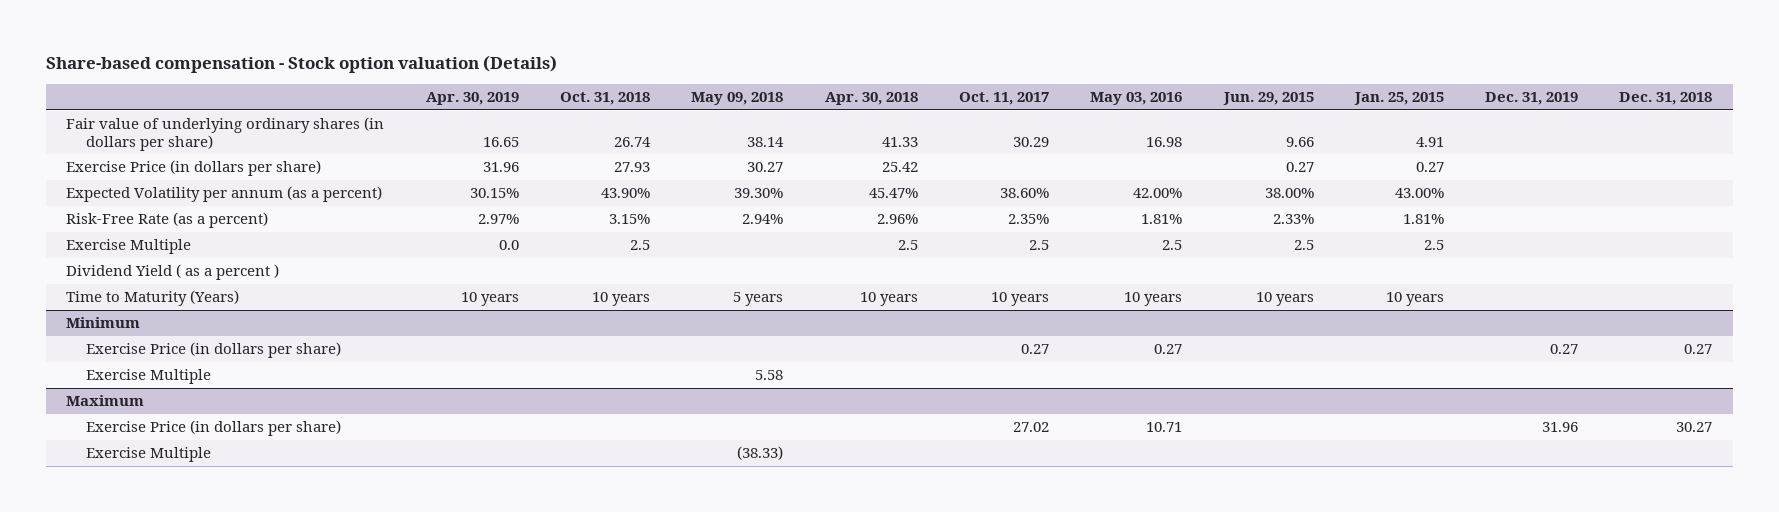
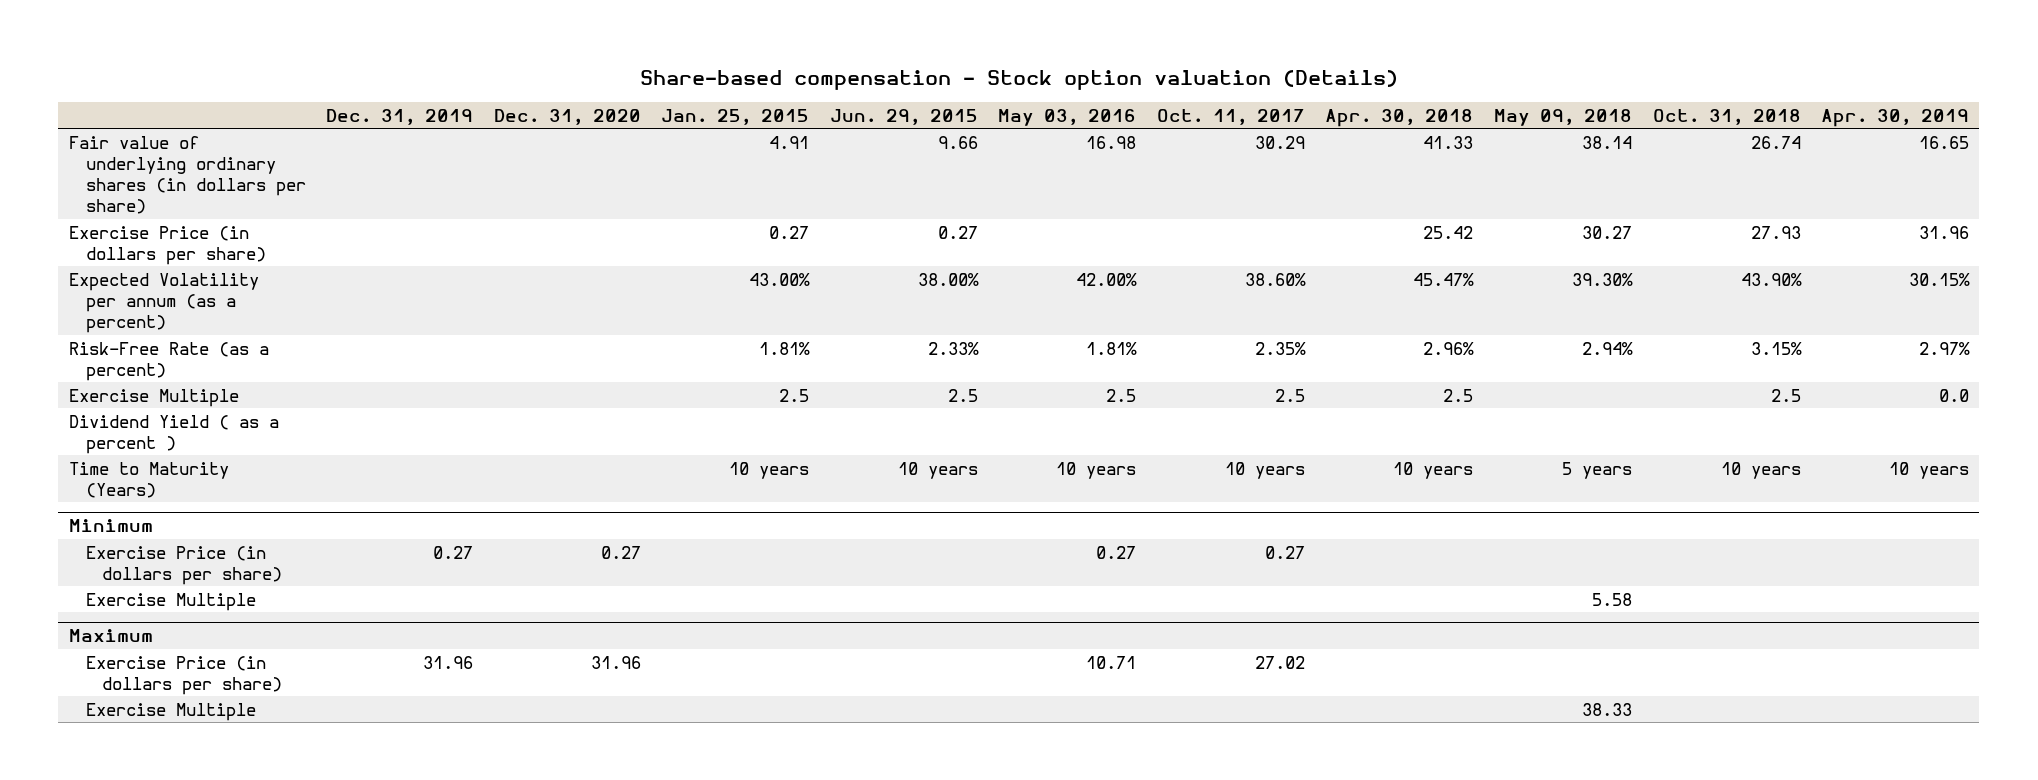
- | Apr. 30, 2019 | Oct. 31, 2018 | May 09, 2018 | Apr. 30, 2018 | Oct. 11, 2017 | May 03, 2016 | Jun. 29, 2015 | Jan. 25, 2015 | Dec. 31, 2019 | Dec. 31, 2018
+ | Dec. 31, 2019 | Dec. 31, 2020 | Jan. 25, 2015 | Jun. 29, 2015 | May 03, 2016 | Oct. 11, 2017 | Apr. 30, 2018 | May 09, 2018 | Oct. 31, 2018 | Apr. 30, 2019
@ Maximum
- Exercise Multiple | | | (38.33) | | | | | | |
+ Exercise Multiple | | | | | | | | 38.33 | |

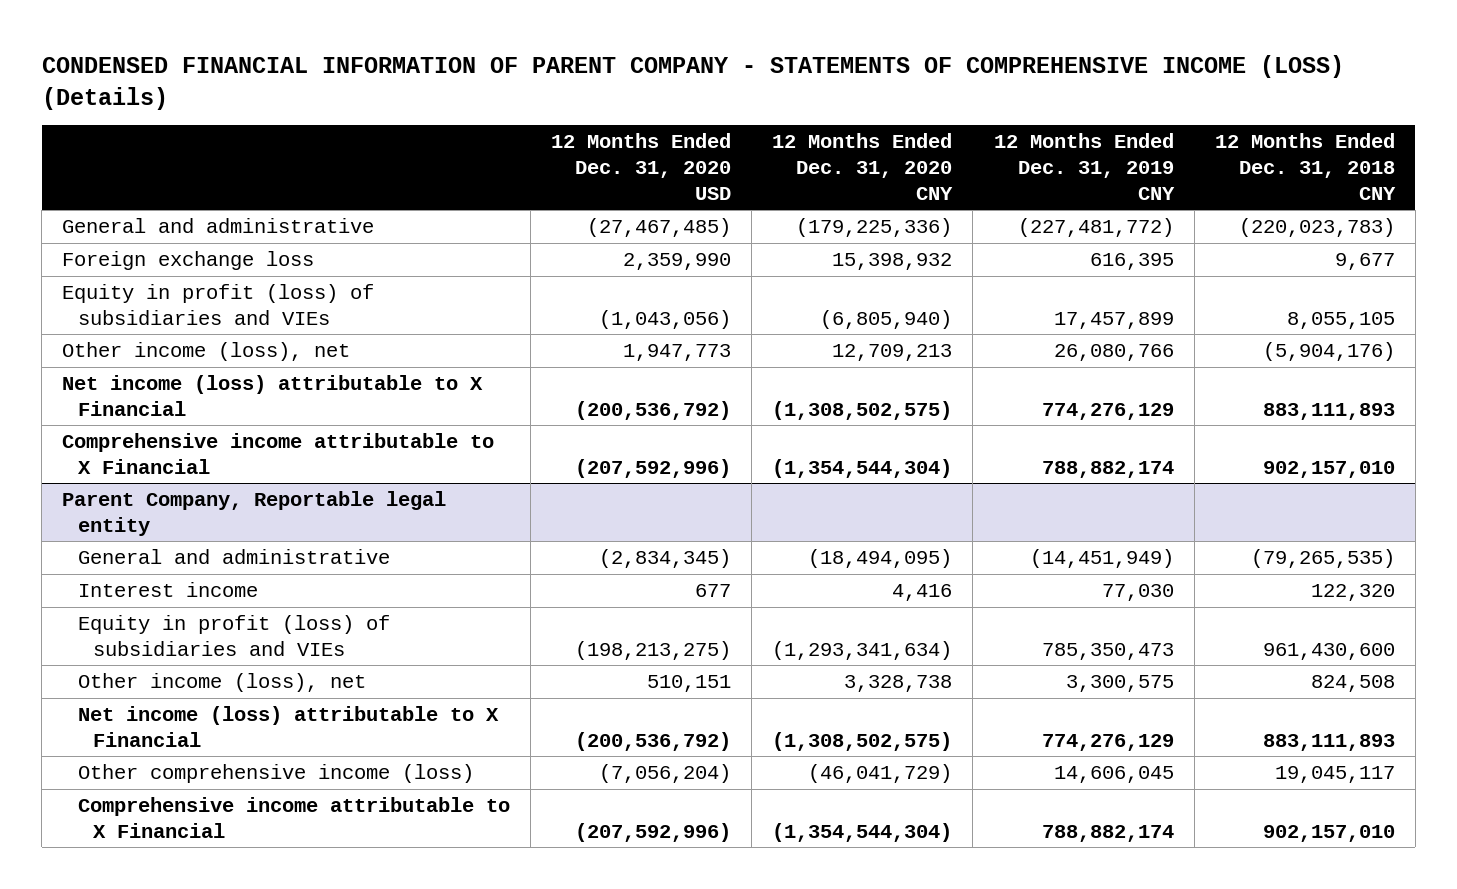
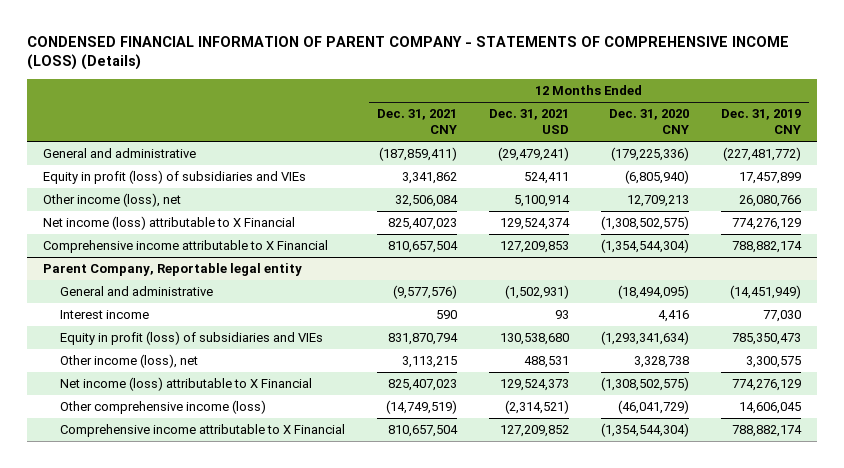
- | 12 Months Ended Dec. 31, 2020 USD | 12 Months Ended Dec. 31, 2020 CNY | 12 Months Ended Dec. 31, 2019 CNY | 12 Months Ended Dec. 31, 2018 CNY
+ | 12 Months Ended Dec. 31, 2021 CNY | 12 Months Ended Dec. 31, 2021 USD | 12 Months Ended Dec. 31, 2020 CNY | 12 Months Ended Dec. 31, 2019 CNY
- Foreign exchange loss | 2,359,990 | 15,398,932 | 616,395 | 9,677

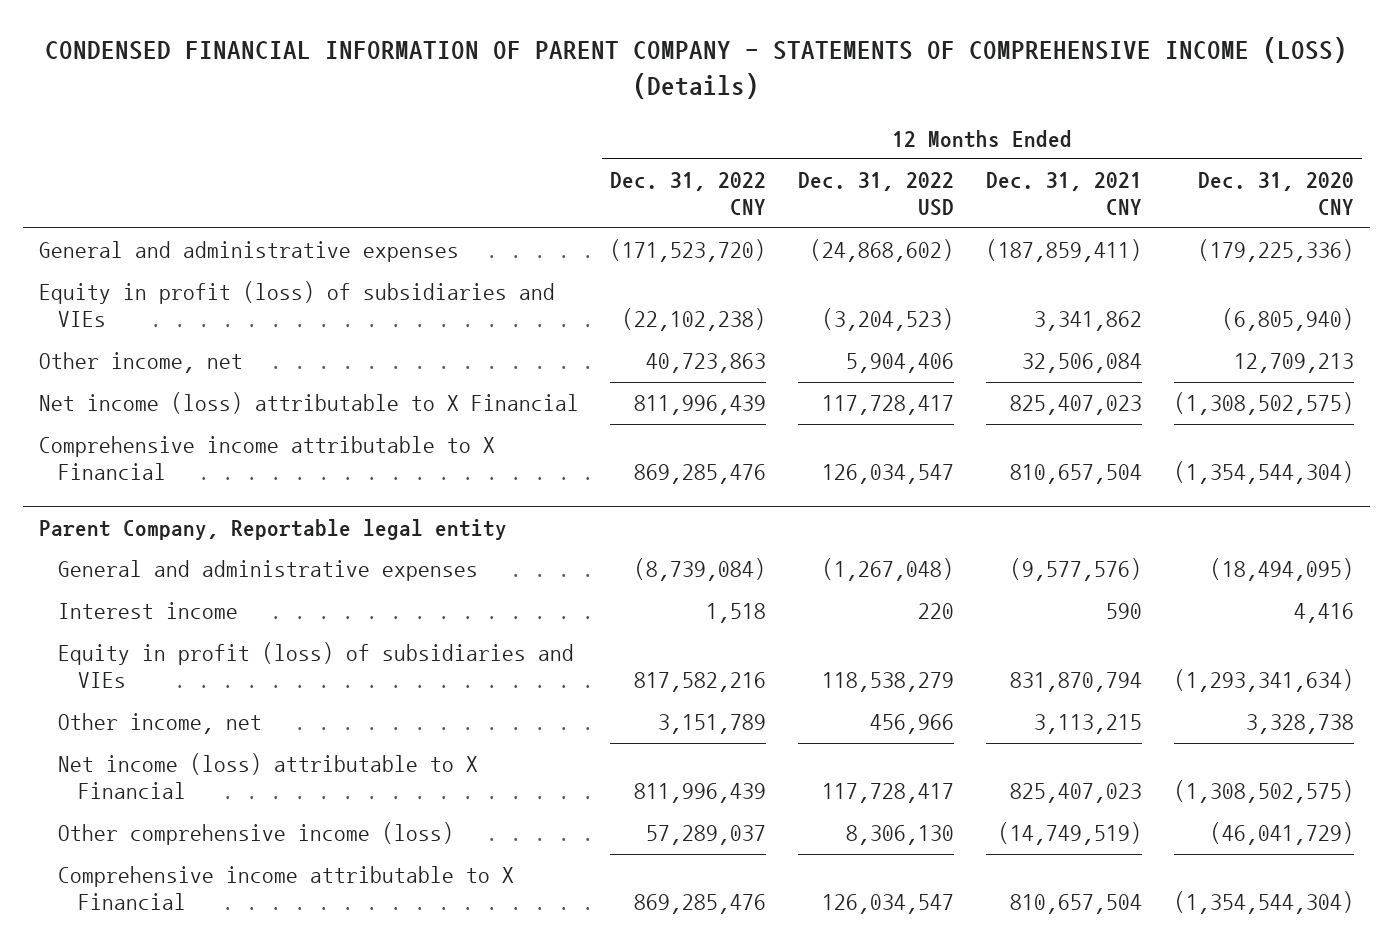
- | 12 Months Ended Dec. 31, 2021 CNY | 12 Months Ended Dec. 31, 2021 USD | 12 Months Ended Dec. 31, 2020 CNY | 12 Months Ended Dec. 31, 2019 CNY
+ | 12 Months Ended Dec. 31, 2022 CNY | 12 Months Ended Dec. 31, 2022 USD | 12 Months Ended Dec. 31, 2021 CNY | 12 Months Ended Dec. 31, 2020 CNY
- General and administrative | (187,859,411) | (29,479,241) | (179,225,336) | (227,481,772)
+ General and administrative expenses | (171,523,720) | (24,868,602) | (187,859,411) | (179,225,336)
- Other income (loss), net | 32,506,084 | 5,100,914 | 12,709,213 | 26,080,766
+ Other income, net | 40,723,863 | 5,904,406 | 32,506,084 | 12,709,213
@ Parent Company, Reportable legal entity
- General and administrative | (9,577,576) | (1,502,931) | (18,494,095) | (14,451,949)
+ General and administrative expenses | (8,739,084) | (1,267,048) | (9,577,576) | (18,494,095)
- Other income (loss), net | 3,113,215 | 488,531 | 3,328,738 | 3,300,575
+ Other income, net | 3,151,789 | 456,966 | 3,113,215 | 3,328,738

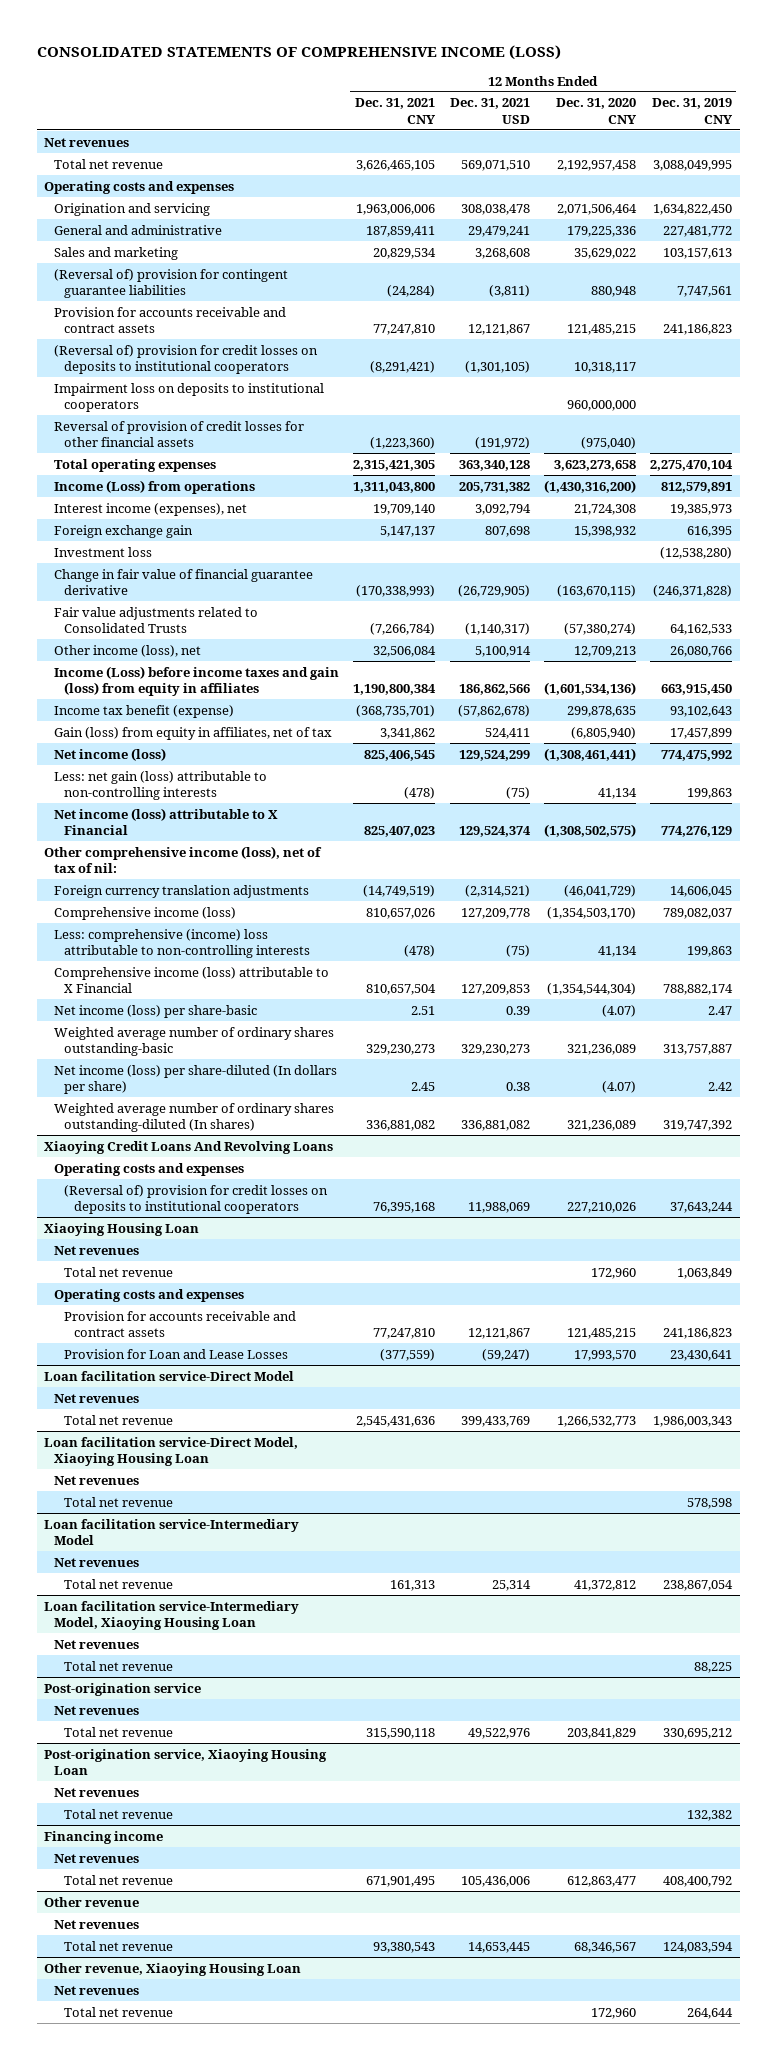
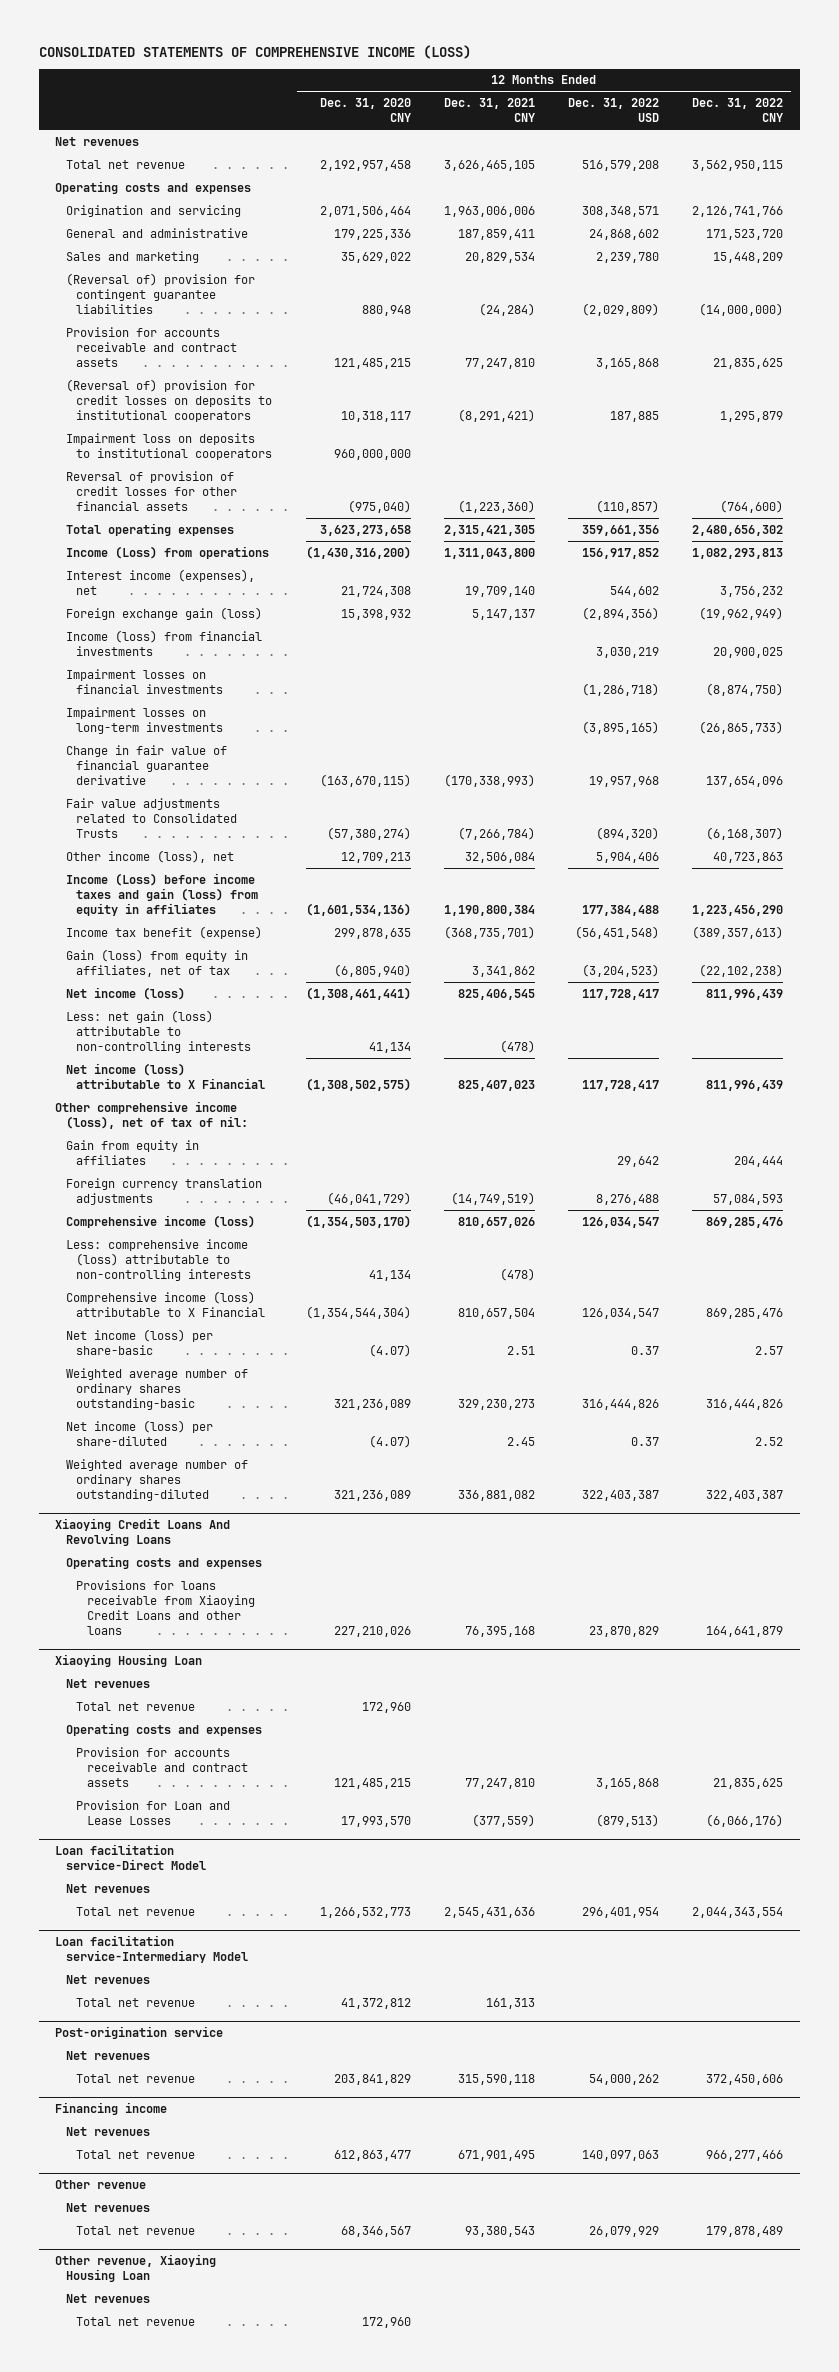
- | 12 Months Ended Dec. 31, 2021 CNY | 12 Months Ended Dec. 31, 2021 USD | 12 Months Ended Dec. 31, 2020 CNY | 12 Months Ended Dec. 31, 2019 CNY
+ | 12 Months Ended Dec. 31, 2020 CNY | 12 Months Ended Dec. 31, 2021 CNY | 12 Months Ended Dec. 31, 2022 USD | 12 Months Ended Dec. 31, 2022 CNY
- Foreign exchange gain | 5,147,137 | 807,698 | 15,398,932 | 616,395
- Investment loss | | | | (12,538,280)
+ Foreign exchange gain (loss) | 15,398,932 | 5,147,137 | (2,894,356) | (19,962,949)
+ Income (loss) from financial investments | | | 3,030,219 | 20,900,025
+ Impairment losses on financial investments | | | (1,286,718) | (8,874,750)
+ Impairment losses on long-term investments | | | (3,895,165) | (26,865,733)
+ Gain from equity in affiliates | | | 29,642 | 204,444
- Less: comprehensive (income) loss attributable to non-controlling interests | (478) | (75) | 41,134 | 199,863
+ Less: comprehensive income (loss) attributable to non-controlling interests | 41,134 | (478) | |
- Net income (loss) per share-diluted (In dollars per share) | 2.45 | 0.38 | (4.07) | 2.42
- Weighted average number of ordinary shares outstanding-diluted (In shares) | 336,881,082 | 336,881,082 | 321,236,089 | 319,747,392
+ Net income (loss) per share-diluted | (4.07) | 2.45 | 0.37 | 2.52
+ Weighted average number of ordinary shares outstanding-diluted | 321,236,089 | 336,881,082 | 322,403,387 | 322,403,387
@ Xiaoying Credit Loans And Revolving Loans
- (Reversal of) provision for credit losses on deposits to institutional cooperators | 76,395,168 | 11,988,069 | 227,210,026 | 37,643,244
+ Provisions for loans receivable from Xiaoying Credit Loans and other loans | 227,210,026 | 76,395,168 | 23,870,829 | 164,641,879
- Loan facilitation service-Direct Model, Xiaoying Housing Loan
- Net revenues
- Total net revenue | | | | 578,598
- Loan facilitation service-Intermediary Model, Xiaoying Housing Loan
- Net revenues
- Total net revenue | | | | 88,225
- Post-origination service, Xiaoying Housing Loan
- Net revenues
- Total net revenue | | | | 132,382

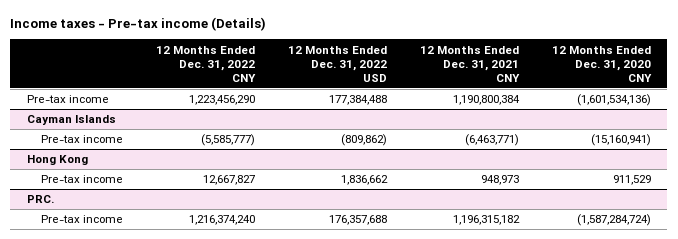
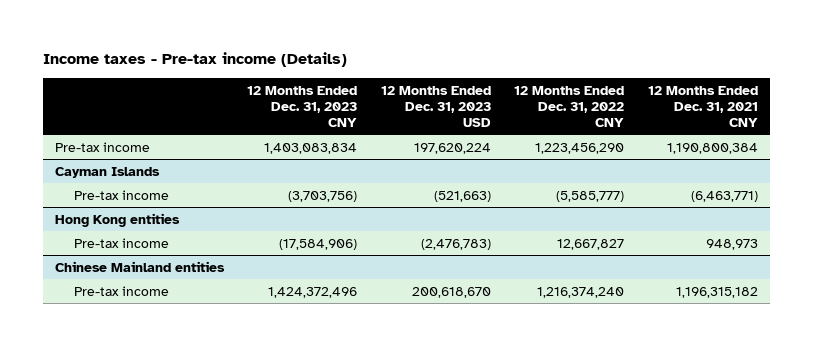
- | 12 Months Ended Dec. 31, 2022 CNY | 12 Months Ended Dec. 31, 2022 USD | 12 Months Ended Dec. 31, 2021 CNY | 12 Months Ended Dec. 31, 2020 CNY
+ | 12 Months Ended Dec. 31, 2023 CNY | 12 Months Ended Dec. 31, 2023 USD | 12 Months Ended Dec. 31, 2022 CNY | 12 Months Ended Dec. 31, 2021 CNY
- Hong Kong
+ Hong Kong entities
- PRC.
+ Chinese Mainland entities

